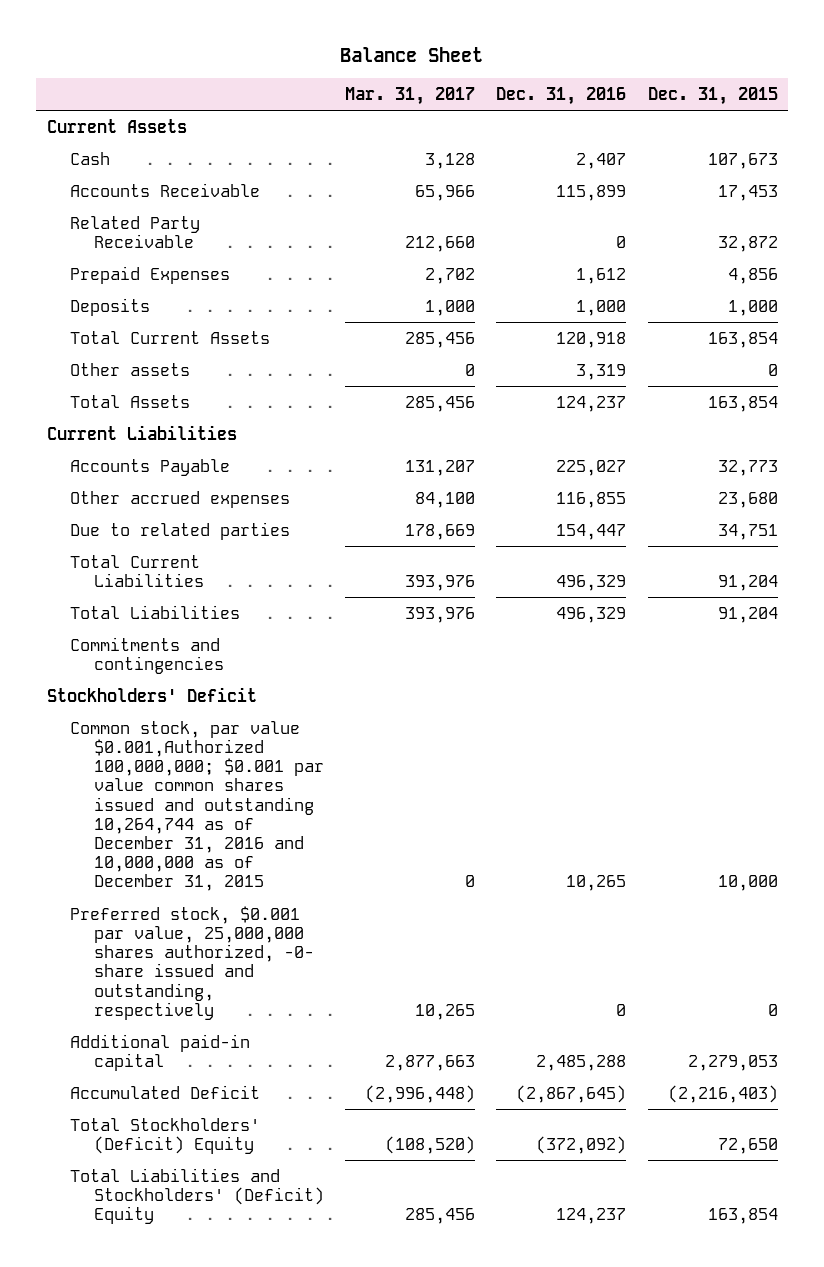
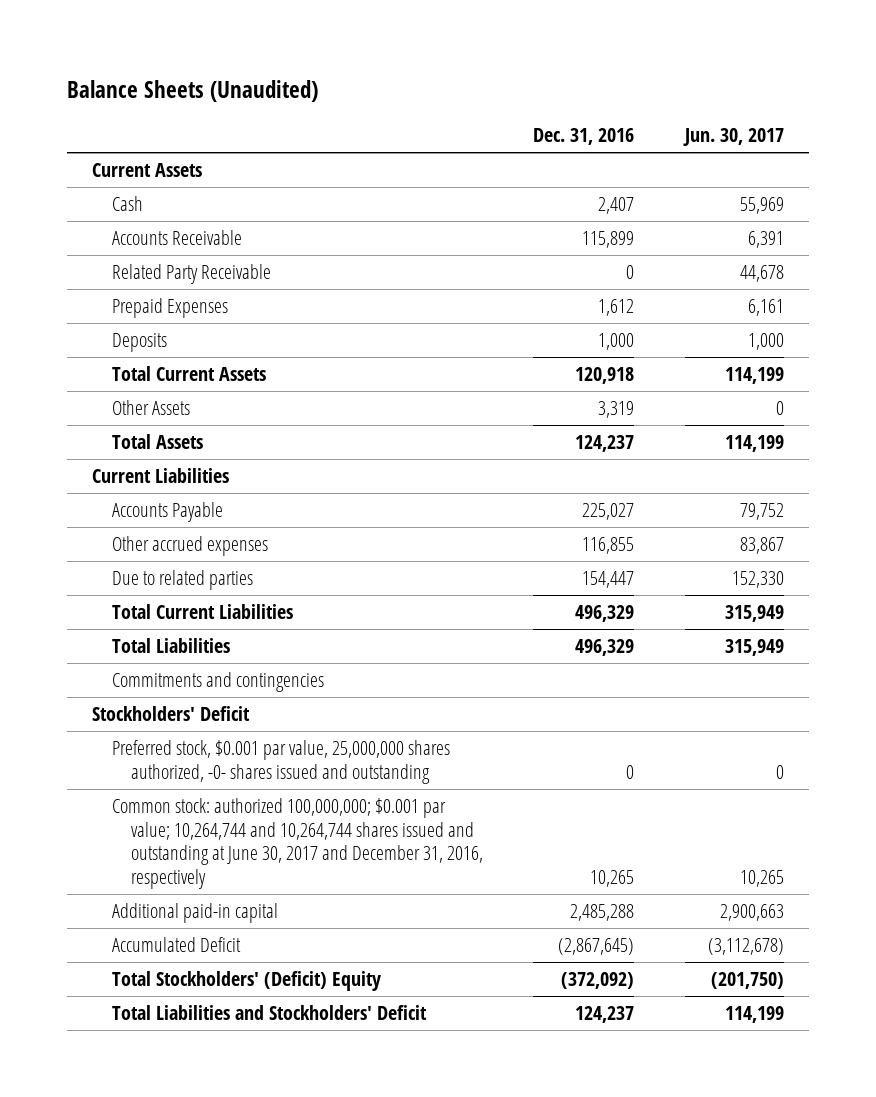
- Balance Sheet
+ Balance Sheets (Unaudited)
- | Mar. 31, 2017 | Dec. 31, 2016 | Dec. 31, 2015
+ | Dec. 31, 2016 | Jun. 30, 2017
- Other assets | 0 | 3,319 | 0
+ Other Assets | 3,319 | 0
- Common stock, par value $0.001,Authorized 100,000,000; $0.001 par value common shares issued and outstanding 10,264,744 as of December 31, 2016 and 10,000,000 as of December 31, 2015 | 0 | 10,265 | 10,000
- Preferred stock, $0.001 par value, 25,000,000 shares authorized, -0- share issued and outstanding, respectively | 10,265 | 0 | 0
+ Preferred stock, $0.001 par value, 25,000,000 shares authorized, -0- shares issued and outstanding | 0 | 0
+ Common stock: authorized 100,000,000; $0.001 par value; 10,264,744 and 10,264,744 shares issued and outstanding at June 30, 2017 and December 31, 2016, respectively | 10,265 | 10,265
- Total Liabilities and Stockholders' (Deficit) Equity | 285,456 | 124,237 | 163,854
+ Total Liabilities and Stockholders' Deficit | 124,237 | 114,199

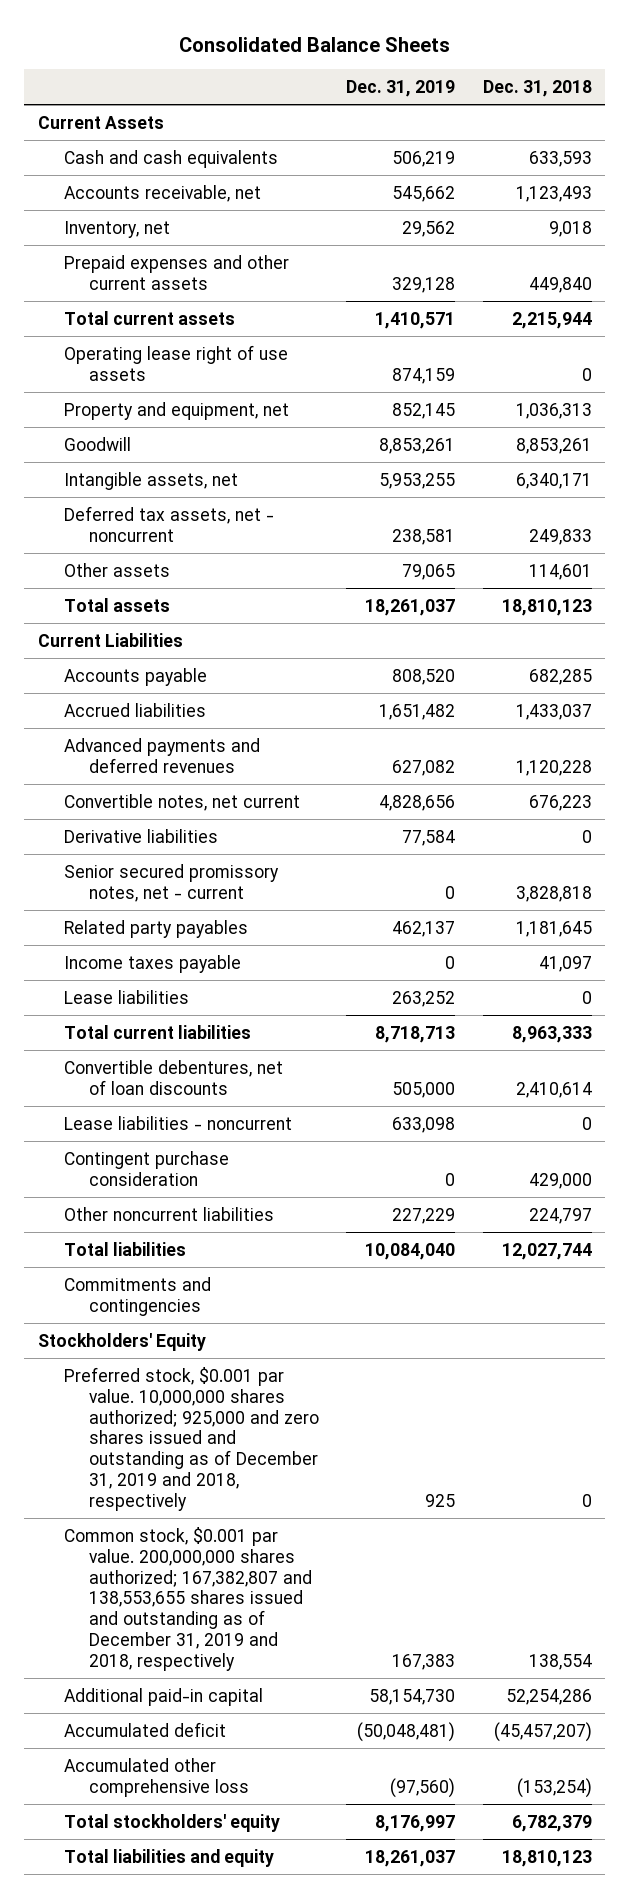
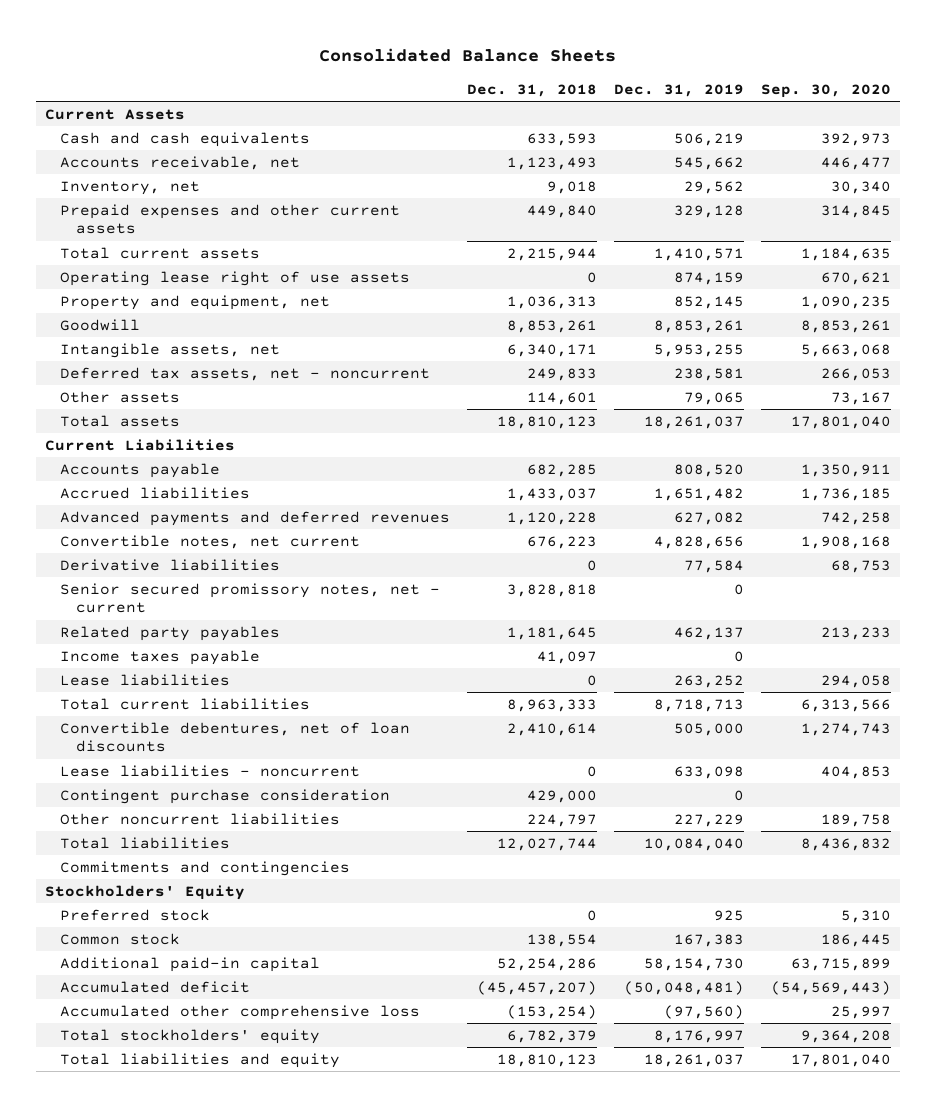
- | Dec. 31, 2019 | Dec. 31, 2018
+ | Dec. 31, 2018 | Dec. 31, 2019 | Sep. 30, 2020
- Preferred stock, $0.001 par value. 10,000,000 shares authorized; 925,000 and zero shares issued and outstanding as of December 31, 2019 and 2018, respectively | 925 | 0
- Common stock, $0.001 par value. 200,000,000 shares authorized; 167,382,807 and 138,553,655 shares issued and outstanding as of December 31, 2019 and 2018, respectively | 167,383 | 138,554
+ Preferred stock | 0 | 925 | 5,310
+ Common stock | 138,554 | 167,383 | 186,445

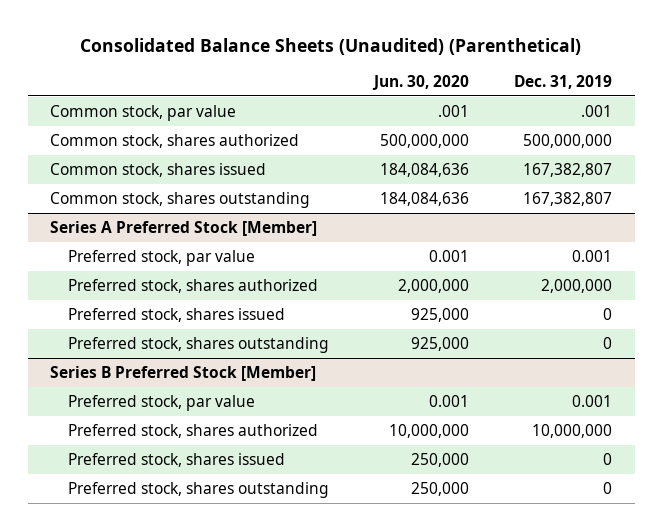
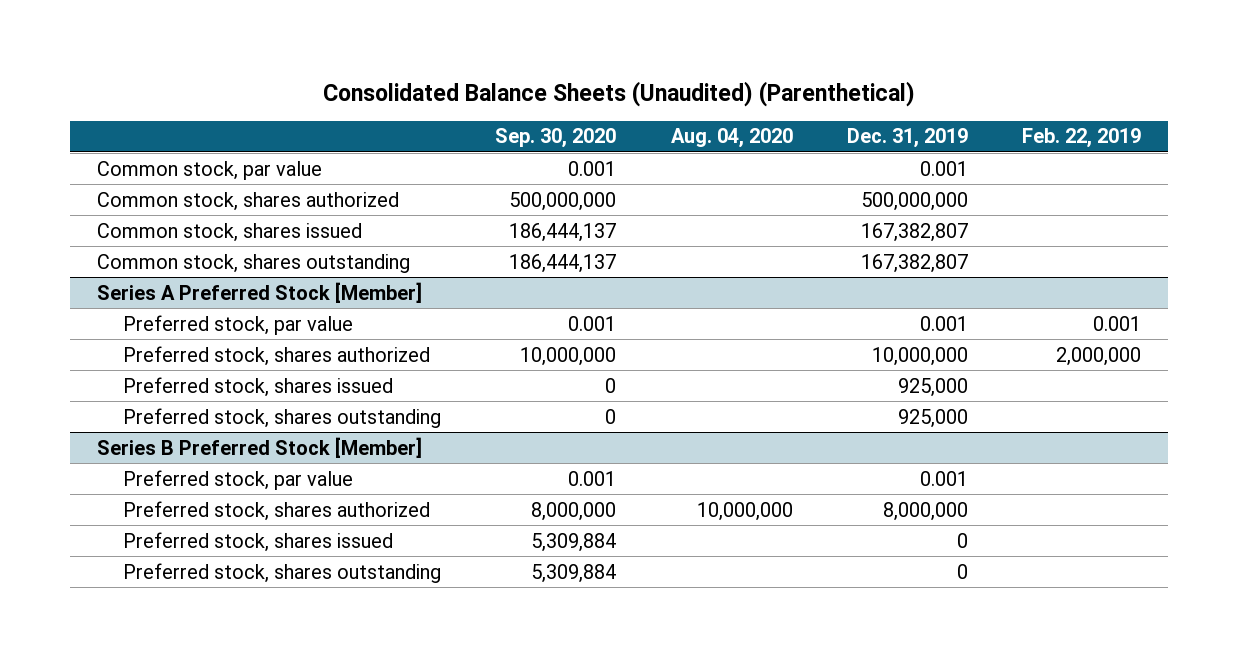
- | Jun. 30, 2020 | Dec. 31, 2019
+ | Sep. 30, 2020 | Aug. 04, 2020 | Dec. 31, 2019 | Feb. 22, 2019
- Common stock, par value | .001 | .001
+ Common stock, par value | 0.001 | | 0.001 |
@ Series A Preferred Stock [Member]
- Preferred stock, shares authorized | 2,000,000 | 2,000,000
- Preferred stock, shares issued | 925,000 | 0
- Preferred stock, shares outstanding | 925,000 | 0
+ Preferred stock, shares authorized | 10,000,000 | | 10,000,000 | 2,000,000
+ Preferred stock, shares issued | 0 | | 925,000 |
+ Preferred stock, shares outstanding | 0 | | 925,000 |
@ Series B Preferred Stock [Member]
- Preferred stock, shares authorized | 10,000,000 | 10,000,000
+ Preferred stock, shares authorized | 8,000,000 | 10,000,000 | 8,000,000 |

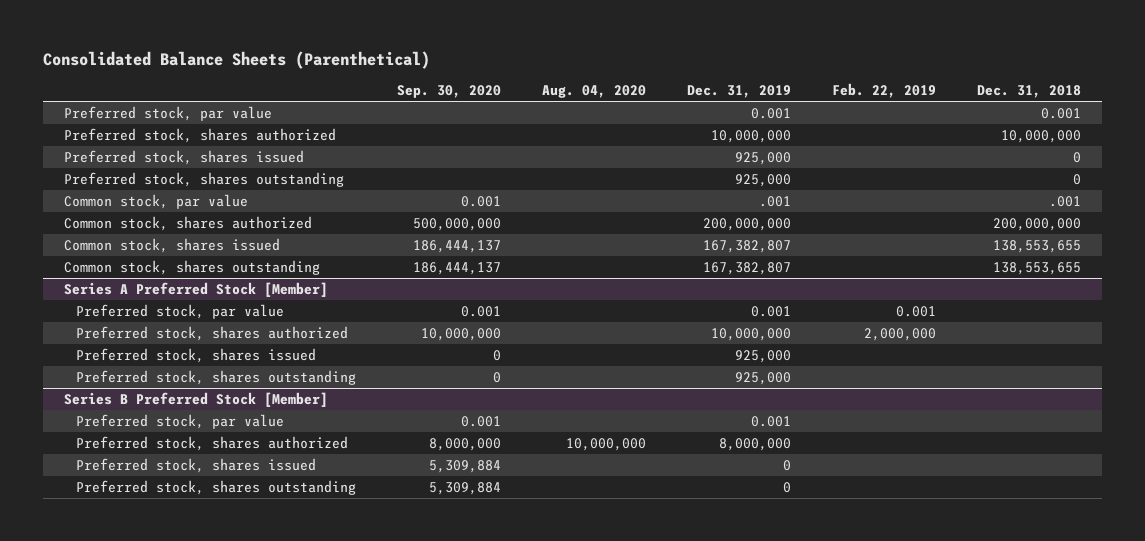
- Consolidated Balance Sheets (Unaudited) (Parenthetical)
+ Consolidated Balance Sheets (Parenthetical)
- | Sep. 30, 2020 | Aug. 04, 2020 | Dec. 31, 2019 | Feb. 22, 2019
+ | Sep. 30, 2020 | Aug. 04, 2020 | Dec. 31, 2019 | Feb. 22, 2019 | Dec. 31, 2018
- Common stock, par value | 0.001 | | 0.001 |
- Common stock, shares authorized | 500,000,000 | | 500,000,000 |
+ Preferred stock, par value | | | 0.001 | | 0.001
+ Preferred stock, shares authorized | | | 10,000,000 | | 10,000,000
+ Preferred stock, shares issued | | | 925,000 | | 0
+ Preferred stock, shares outstanding | | | 925,000 | | 0
+ Common stock, par value | 0.001 | | .001 | | .001
+ Common stock, shares authorized | 500,000,000 | | 200,000,000 | | 200,000,000

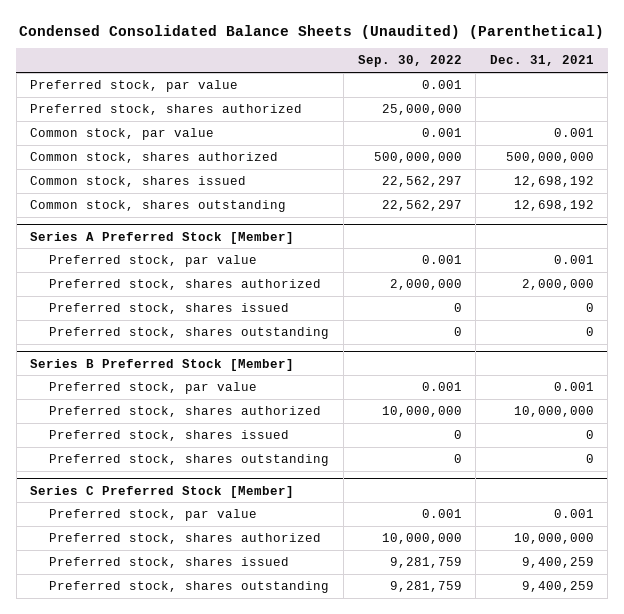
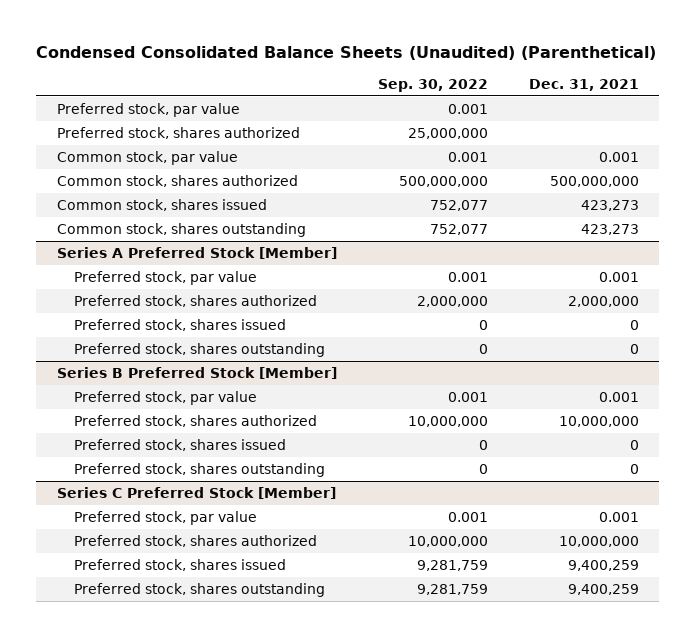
- Common stock, shares issued | 22,562,297 | 12,698,192
- Common stock, shares outstanding | 22,562,297 | 12,698,192
+ Common stock, shares issued | 752,077 | 423,273
+ Common stock, shares outstanding | 752,077 | 423,273

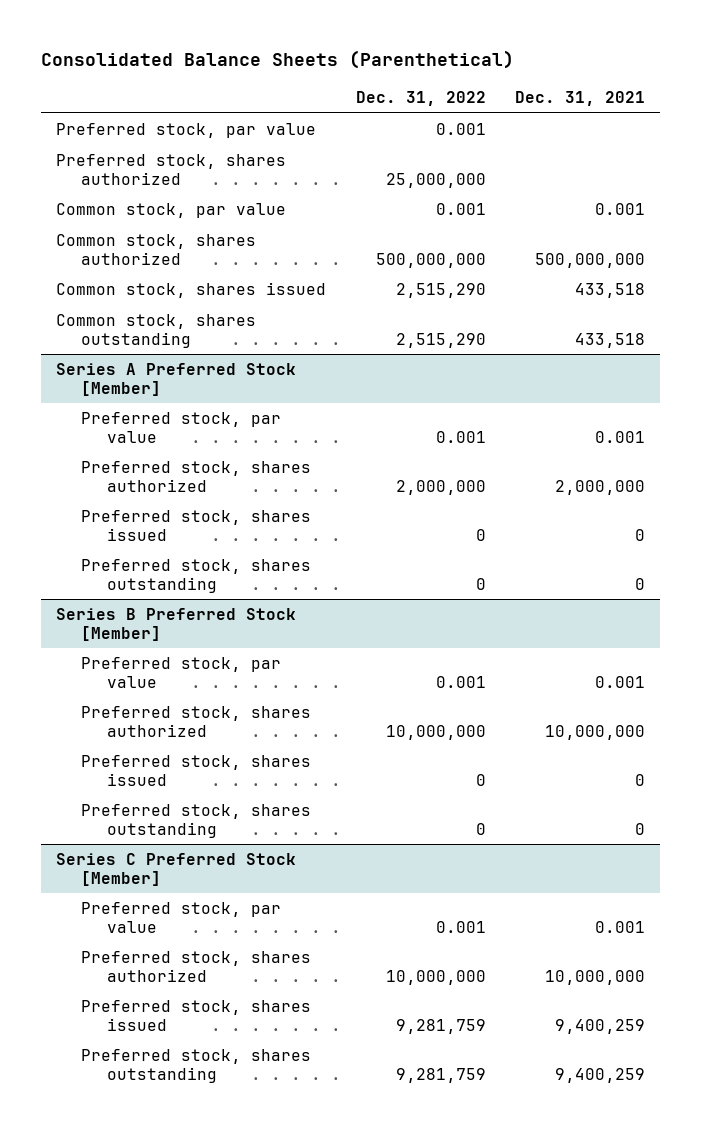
- Condensed Consolidated Balance Sheets (Unaudited) (Parenthetical)
+ Consolidated Balance Sheets (Parenthetical)
- | Sep. 30, 2022 | Dec. 31, 2021
+ | Dec. 31, 2022 | Dec. 31, 2021
- Common stock, shares issued | 752,077 | 423,273
- Common stock, shares outstanding | 752,077 | 423,273
+ Common stock, shares issued | 2,515,290 | 433,518
+ Common stock, shares outstanding | 2,515,290 | 433,518

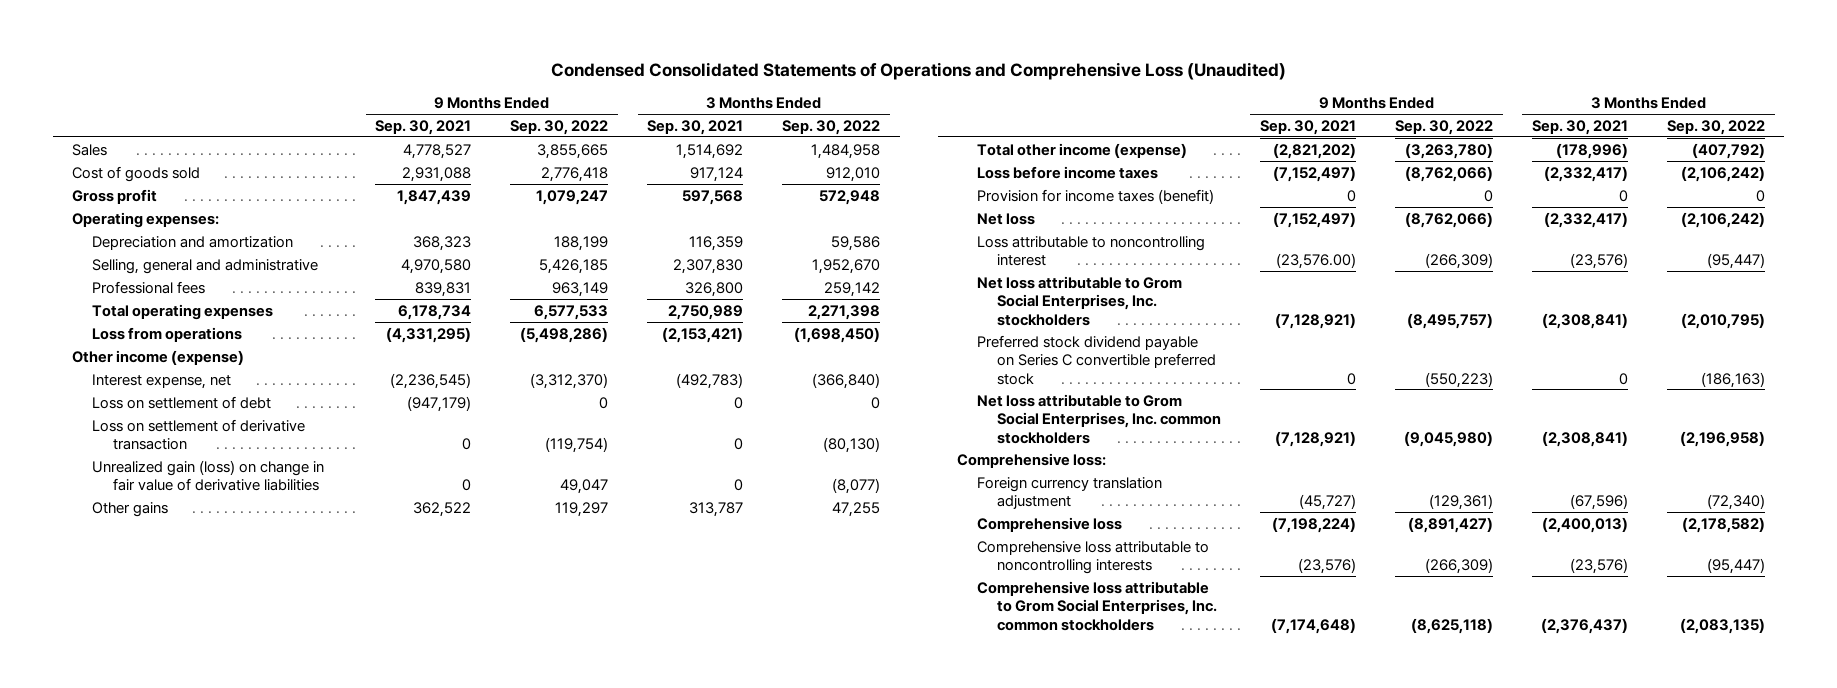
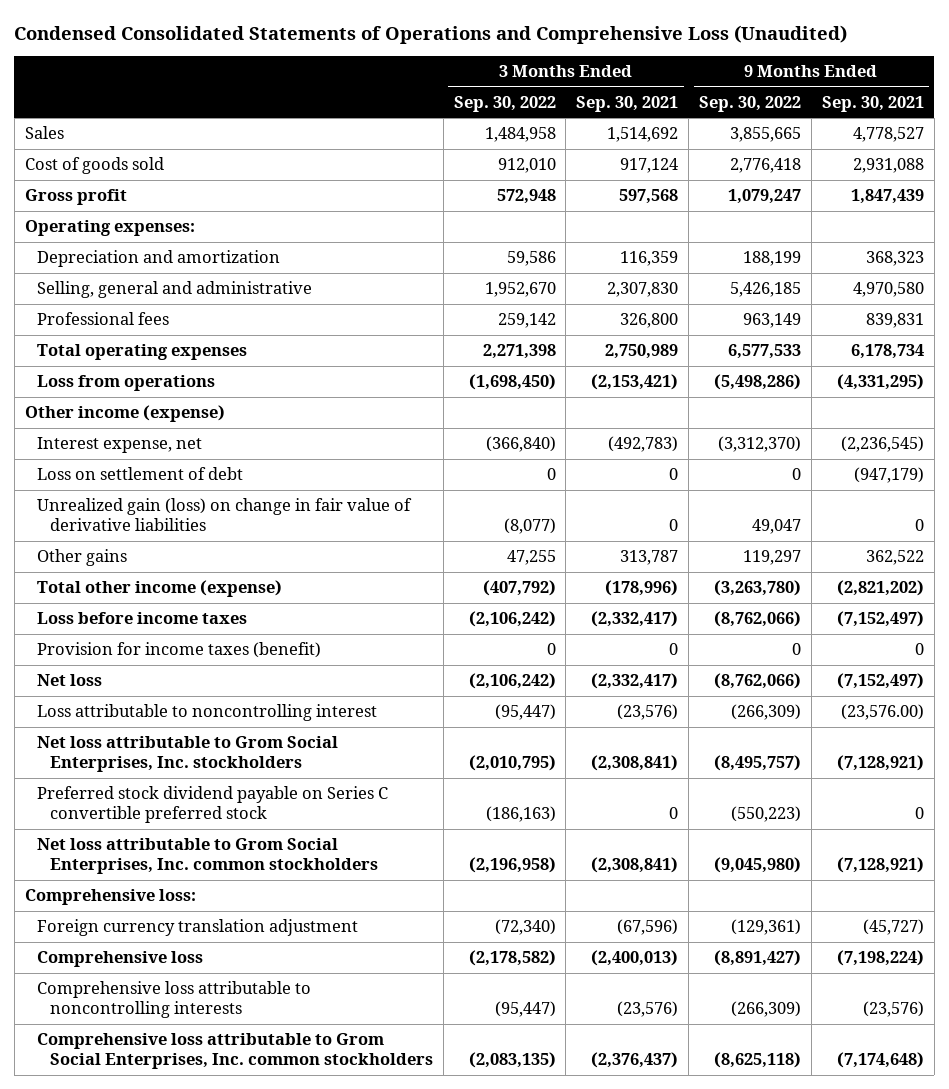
- | 9 Months Ended Sep. 30, 2021 | 9 Months Ended Sep. 30, 2022 | 3 Months Ended Sep. 30, 2021 | 3 Months Ended Sep. 30, 2022
+ | 3 Months Ended Sep. 30, 2022 | 3 Months Ended Sep. 30, 2021 | 9 Months Ended Sep. 30, 2022 | 9 Months Ended Sep. 30, 2021
- Loss on settlement of derivative transaction | 0 | (119,754) | 0 | (80,130)

